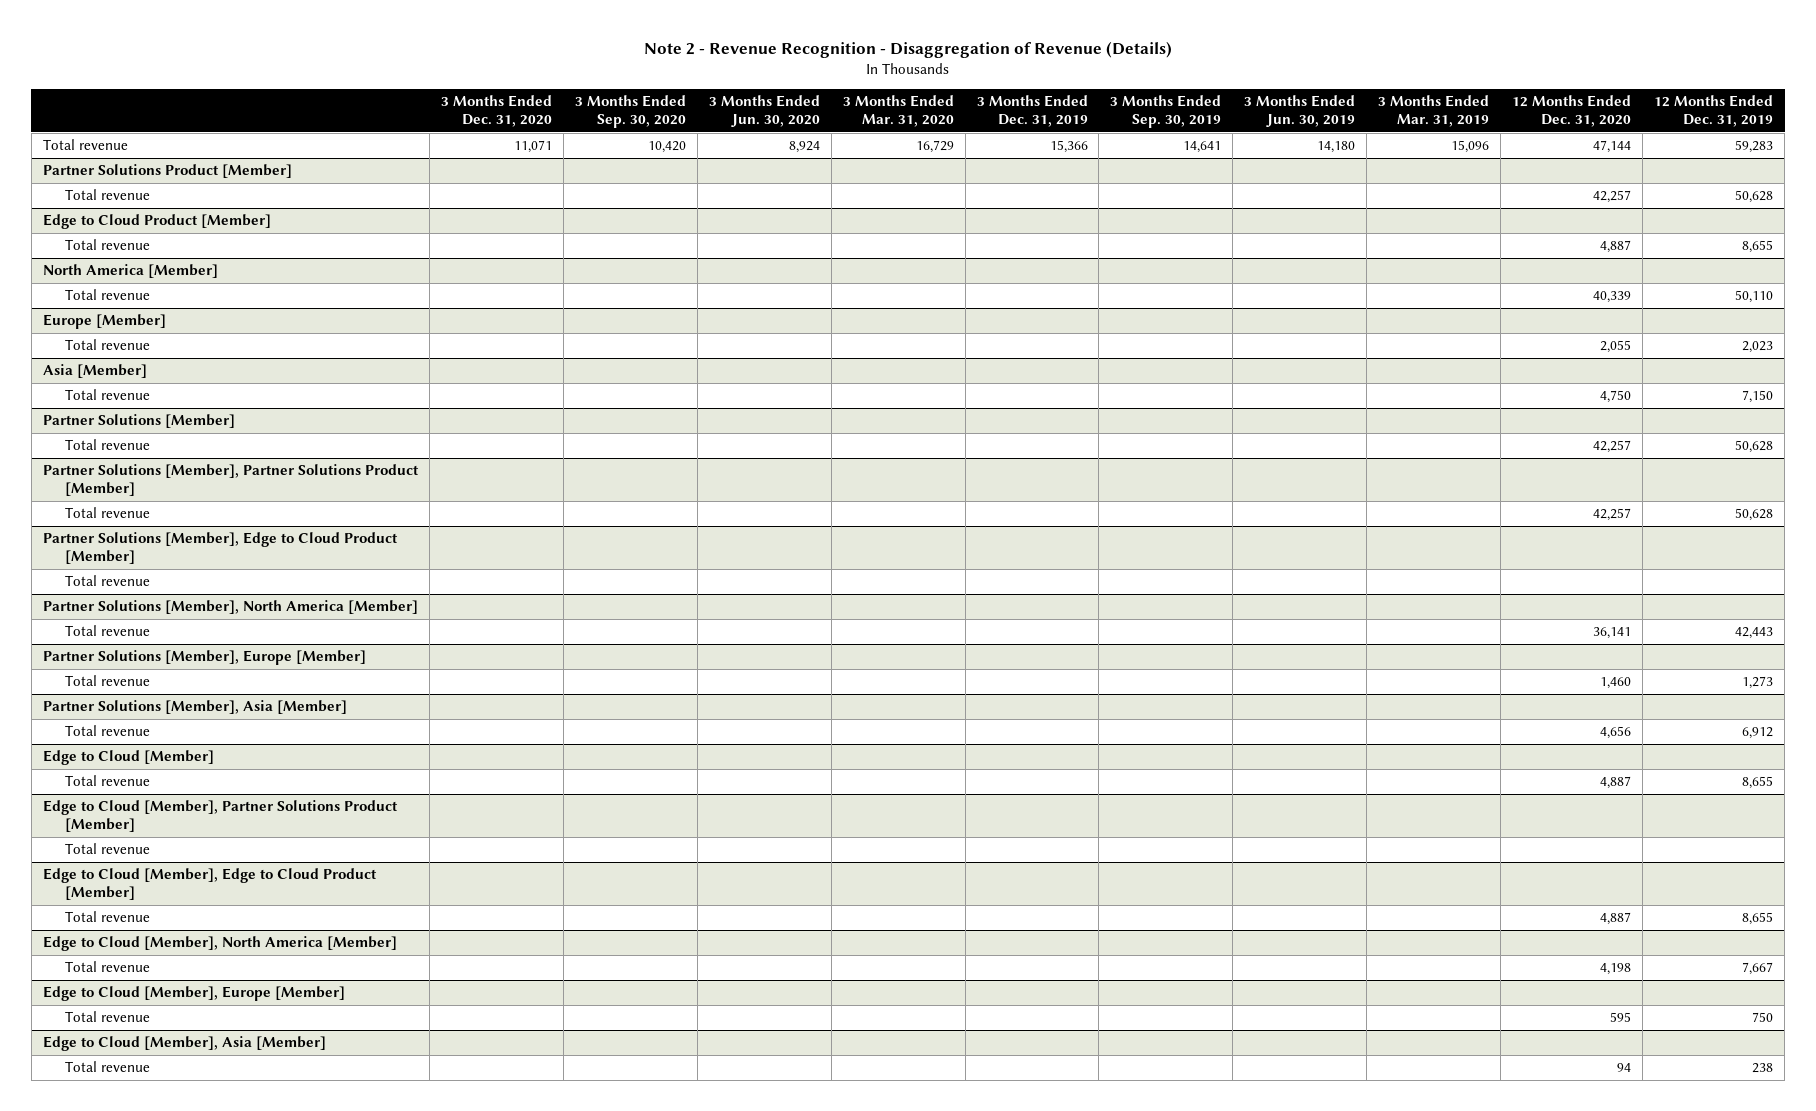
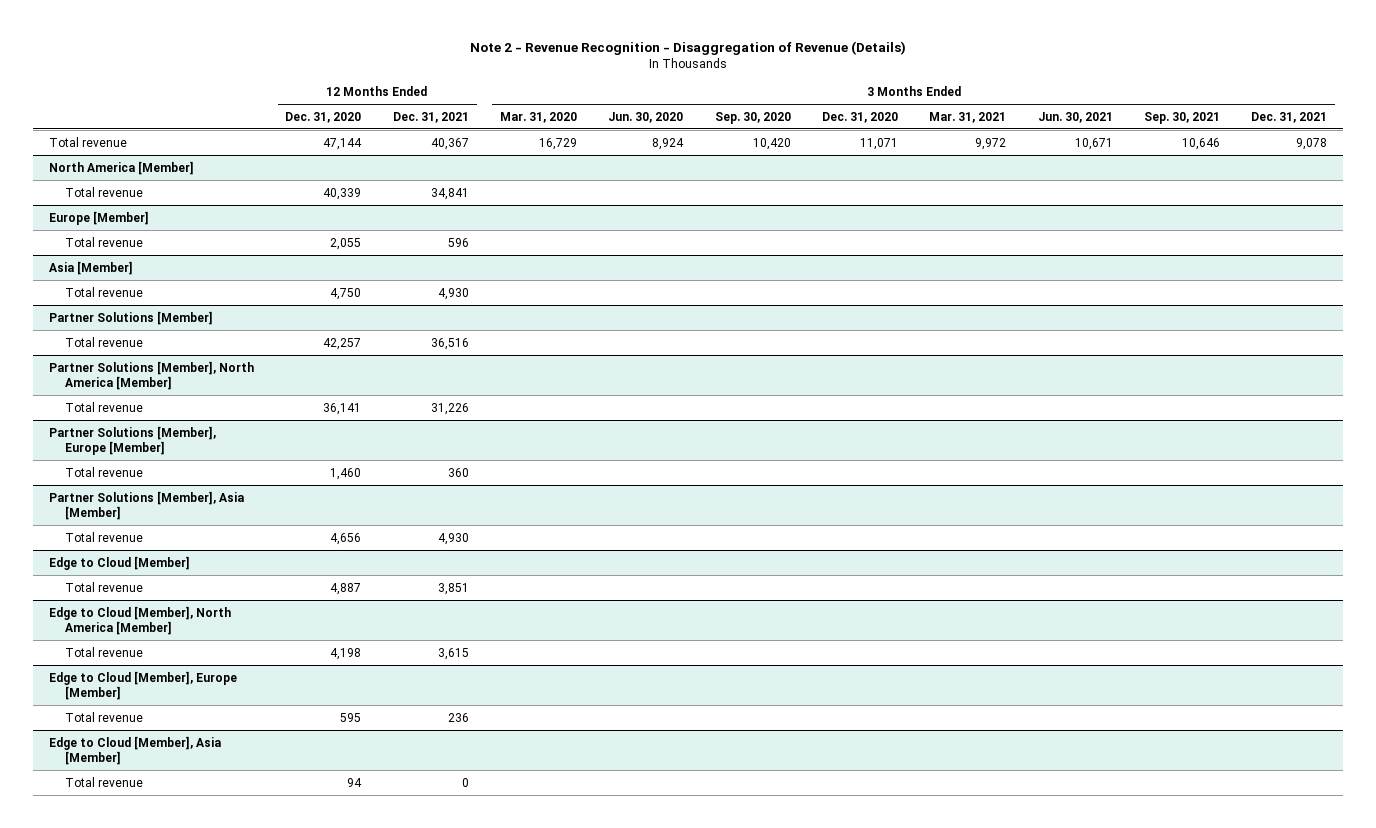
- | 3 Months Ended Dec. 31, 2020 | 3 Months Ended Sep. 30, 2020 | 3 Months Ended Jun. 30, 2020 | 3 Months Ended Mar. 31, 2020 | 3 Months Ended Dec. 31, 2019 | 3 Months Ended Sep. 30, 2019 | 3 Months Ended Jun. 30, 2019 | 3 Months Ended Mar. 31, 2019 | 12 Months Ended Dec. 31, 2020 | 12 Months Ended Dec. 31, 2019
+ | 12 Months Ended Dec. 31, 2020 | 12 Months Ended Dec. 31, 2021 | 3 Months Ended Mar. 31, 2020 | 3 Months Ended Jun. 30, 2020 | 3 Months Ended Sep. 30, 2020 | 3 Months Ended Dec. 31, 2020 | 3 Months Ended Mar. 31, 2021 | 3 Months Ended Jun. 30, 2021 | 3 Months Ended Sep. 30, 2021 | 3 Months Ended Dec. 31, 2021
- Partner Solutions Product [Member]
- Total revenue | | | | | | | | | 42,257 | 50,628
- Edge to Cloud Product [Member]
- Total revenue | | | | | | | | | 4,887 | 8,655
- Partner Solutions [Member], Partner Solutions Product [Member]
- Total revenue | | | | | | | | | 42,257 | 50,628
- Partner Solutions [Member], Edge to Cloud Product [Member]
- Total revenue
- Edge to Cloud [Member], Partner Solutions Product [Member]
- Total revenue
- Edge to Cloud [Member], Edge to Cloud Product [Member]
- Total revenue | | | | | | | | | 4,887 | 8,655

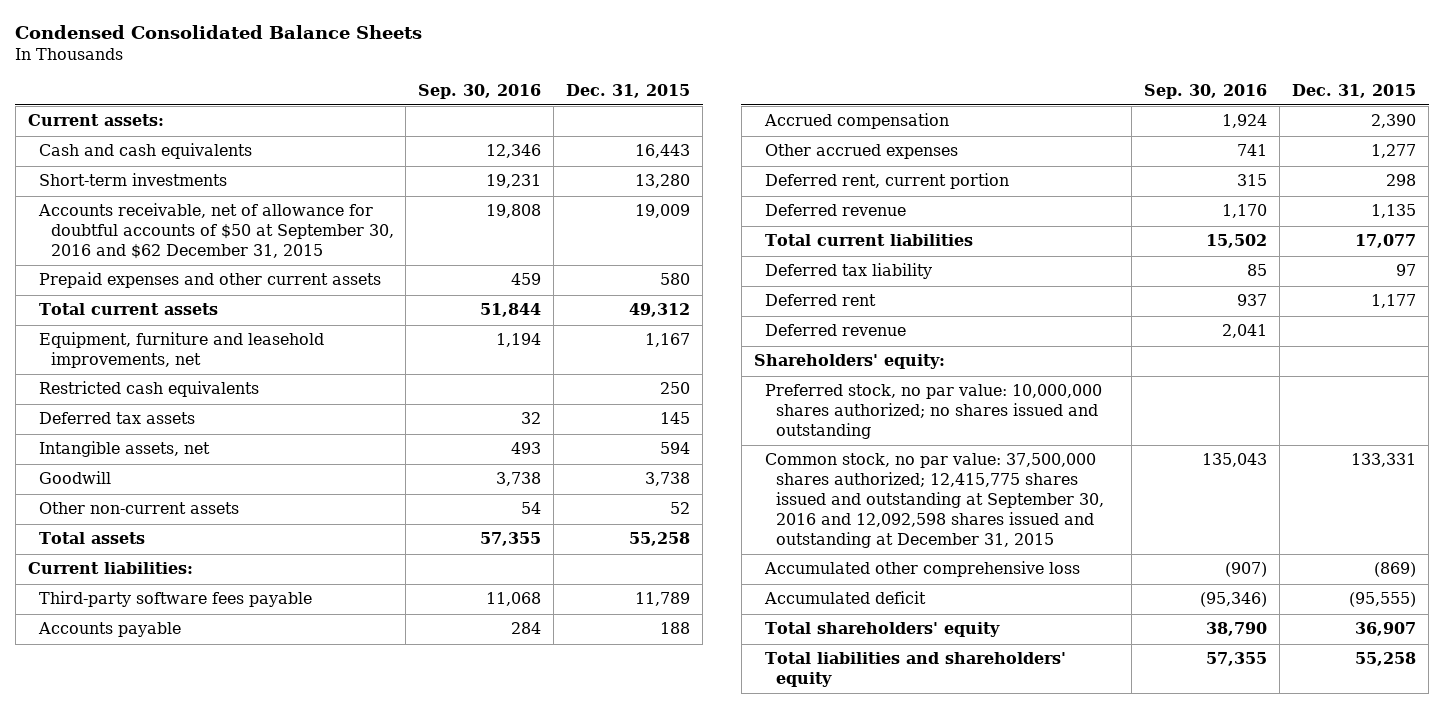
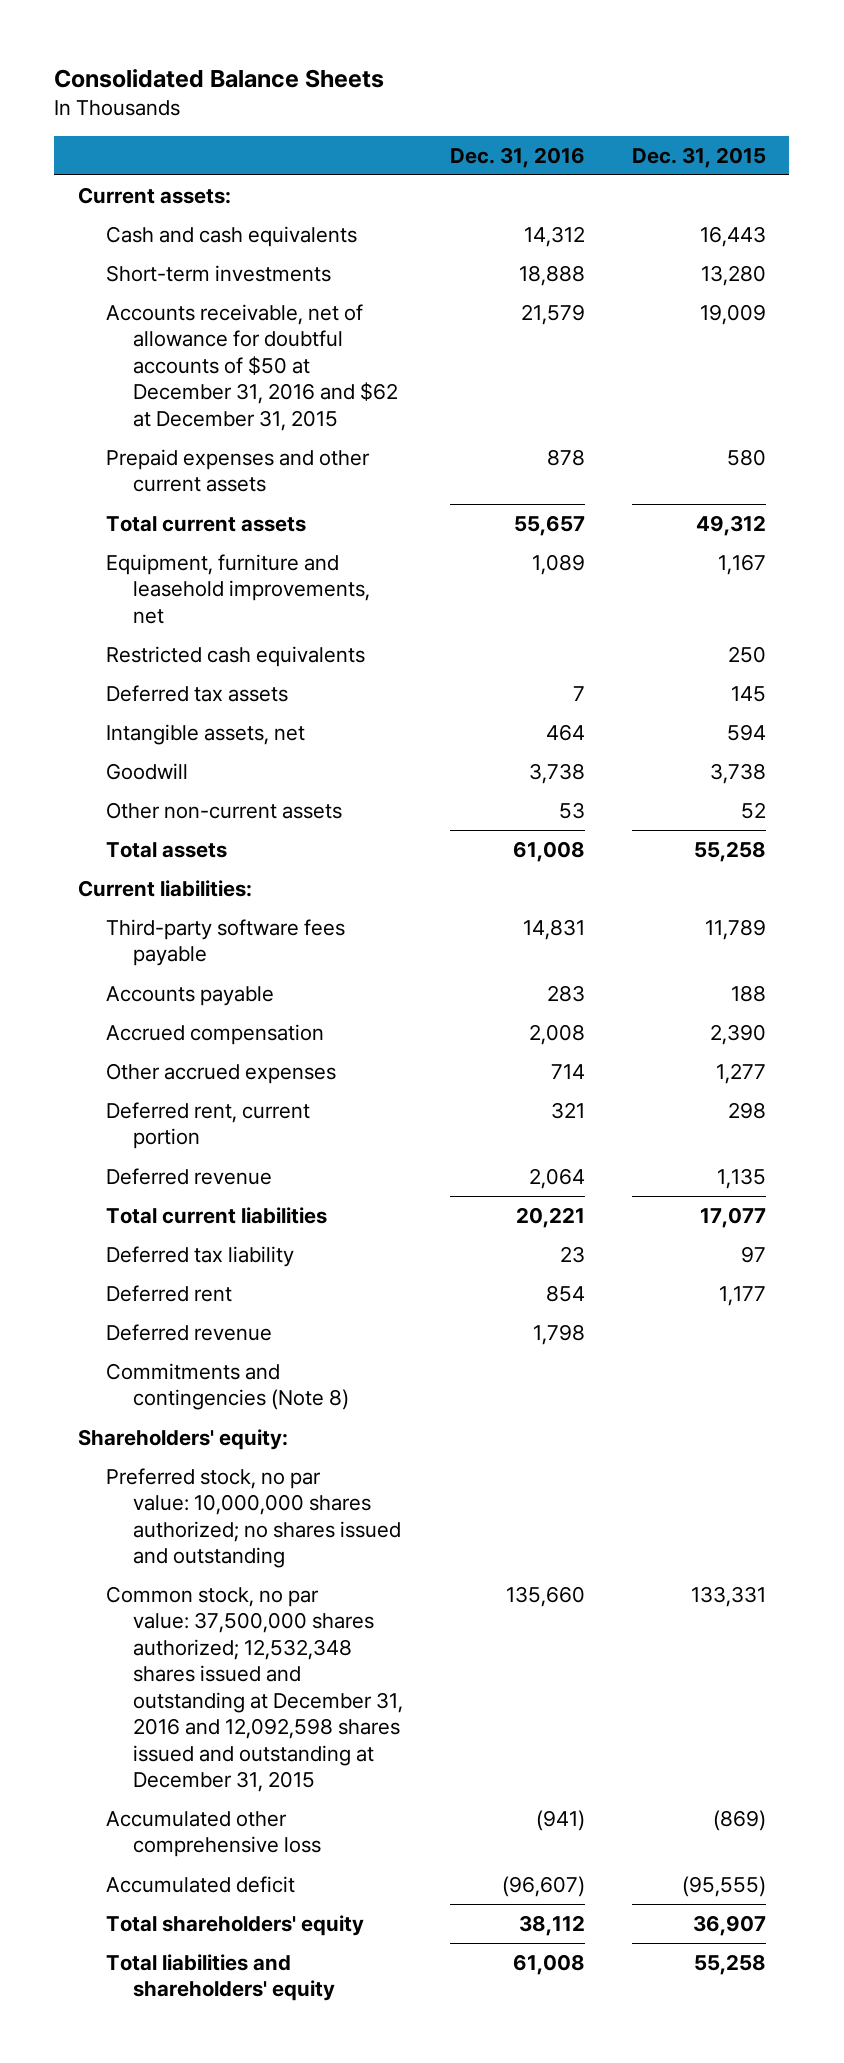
- Condensed Consolidated Balance Sheets
+ Consolidated Balance Sheets
- | Sep. 30, 2016 | Dec. 31, 2015
+ | Dec. 31, 2016 | Dec. 31, 2015
- Accounts receivable, net of allowance for doubtful accounts of $50 at September 30, 2016 and $62 December 31, 2015 | 19,808 | 19,009
+ Accounts receivable, net of allowance for doubtful accounts of $50 at December 31, 2016 and $62 at December 31, 2015 | 21,579 | 19,009
+ Commitments and contingencies (Note 8)
- Common stock, no par value: 37,500,000 shares authorized; 12,415,775 shares issued and outstanding at September 30, 2016 and 12,092,598 shares issued and outstanding at December 31, 2015 | 135,043 | 133,331
+ Common stock, no par value: 37,500,000 shares authorized; 12,532,348 shares issued and outstanding at December 31, 2016 and 12,092,598 shares issued and outstanding at December 31, 2015 | 135,660 | 133,331

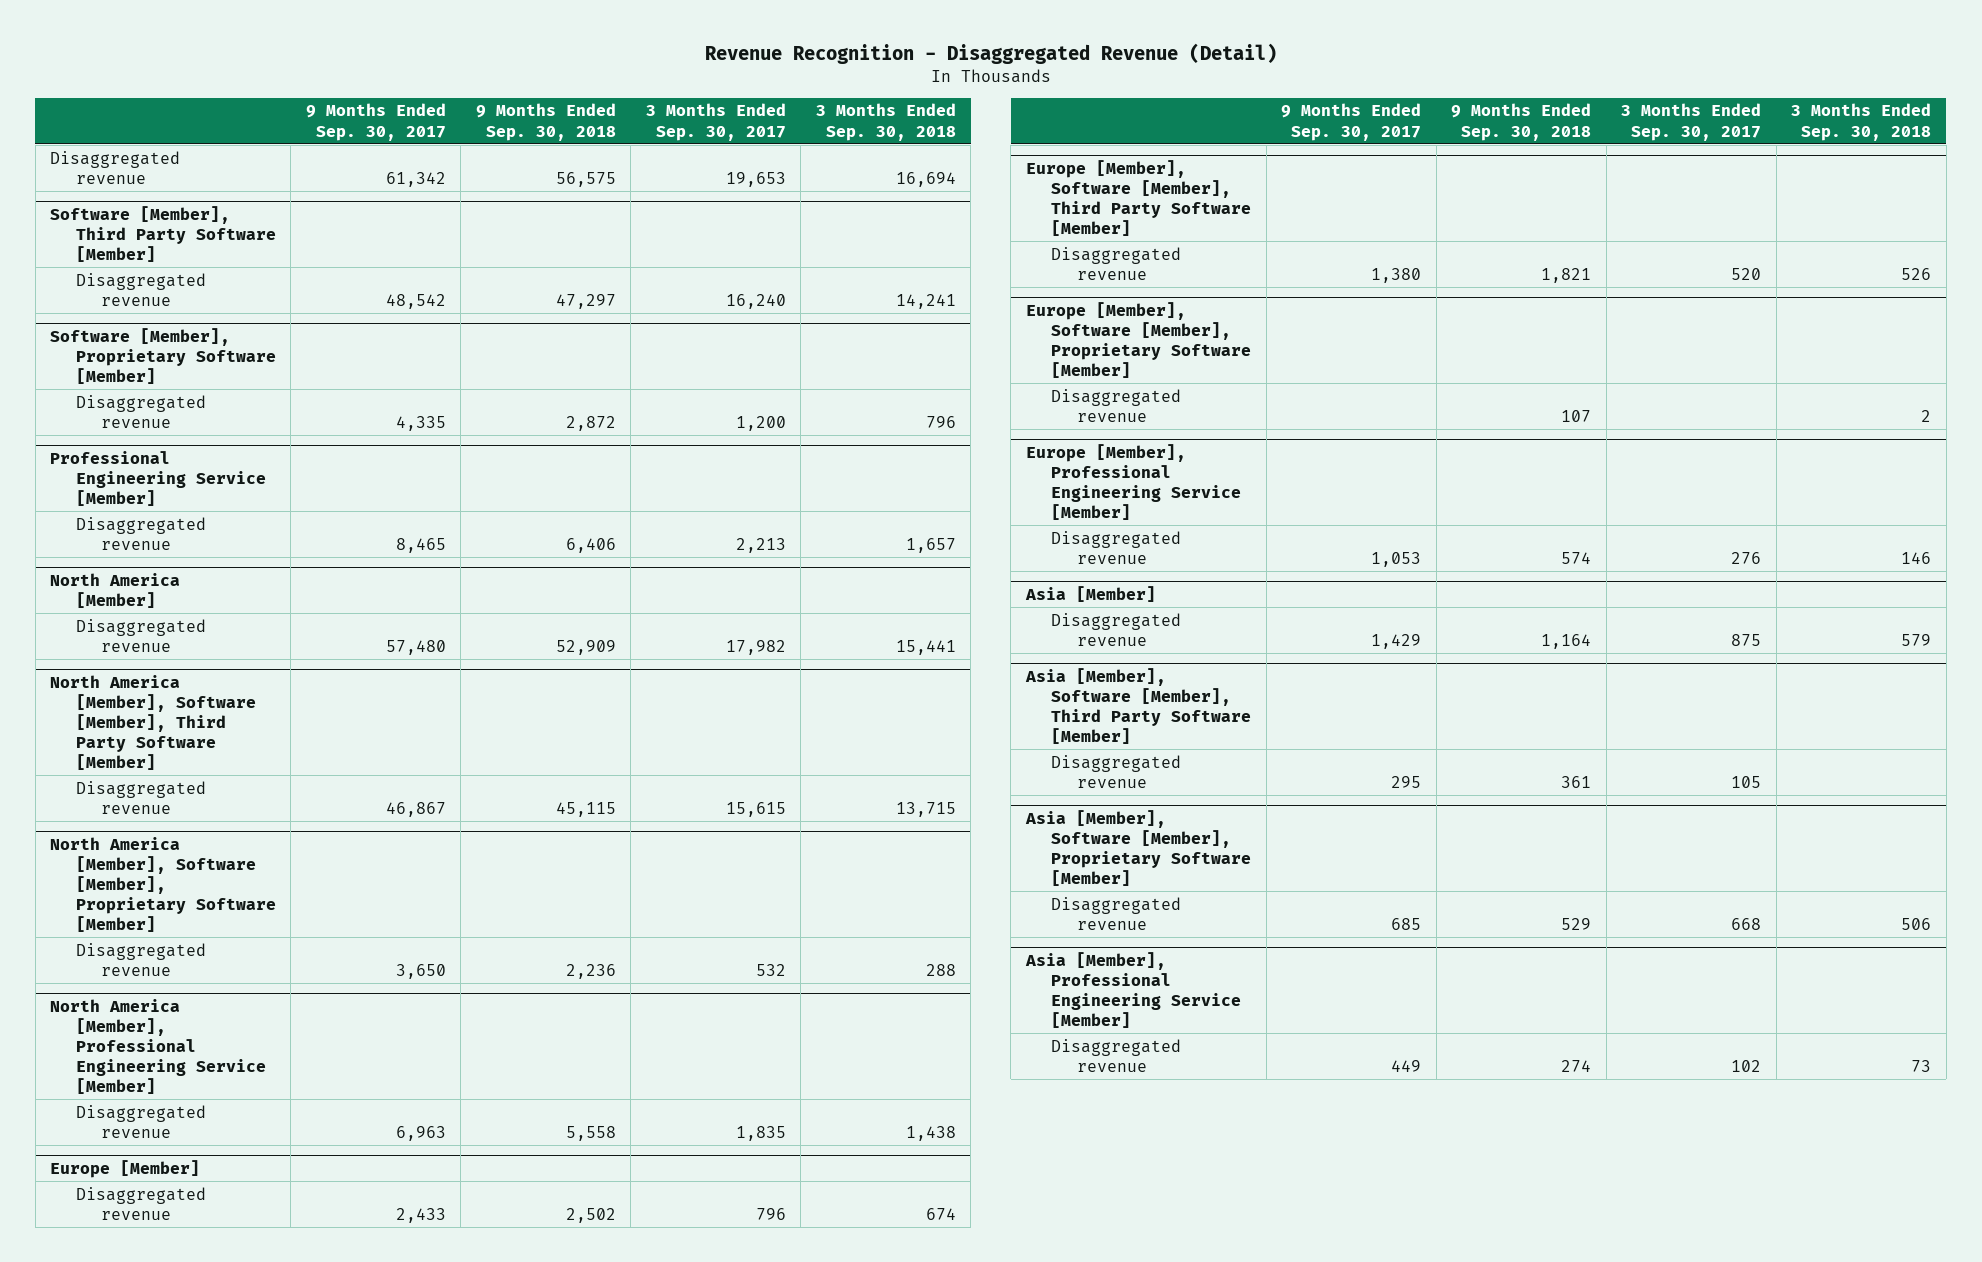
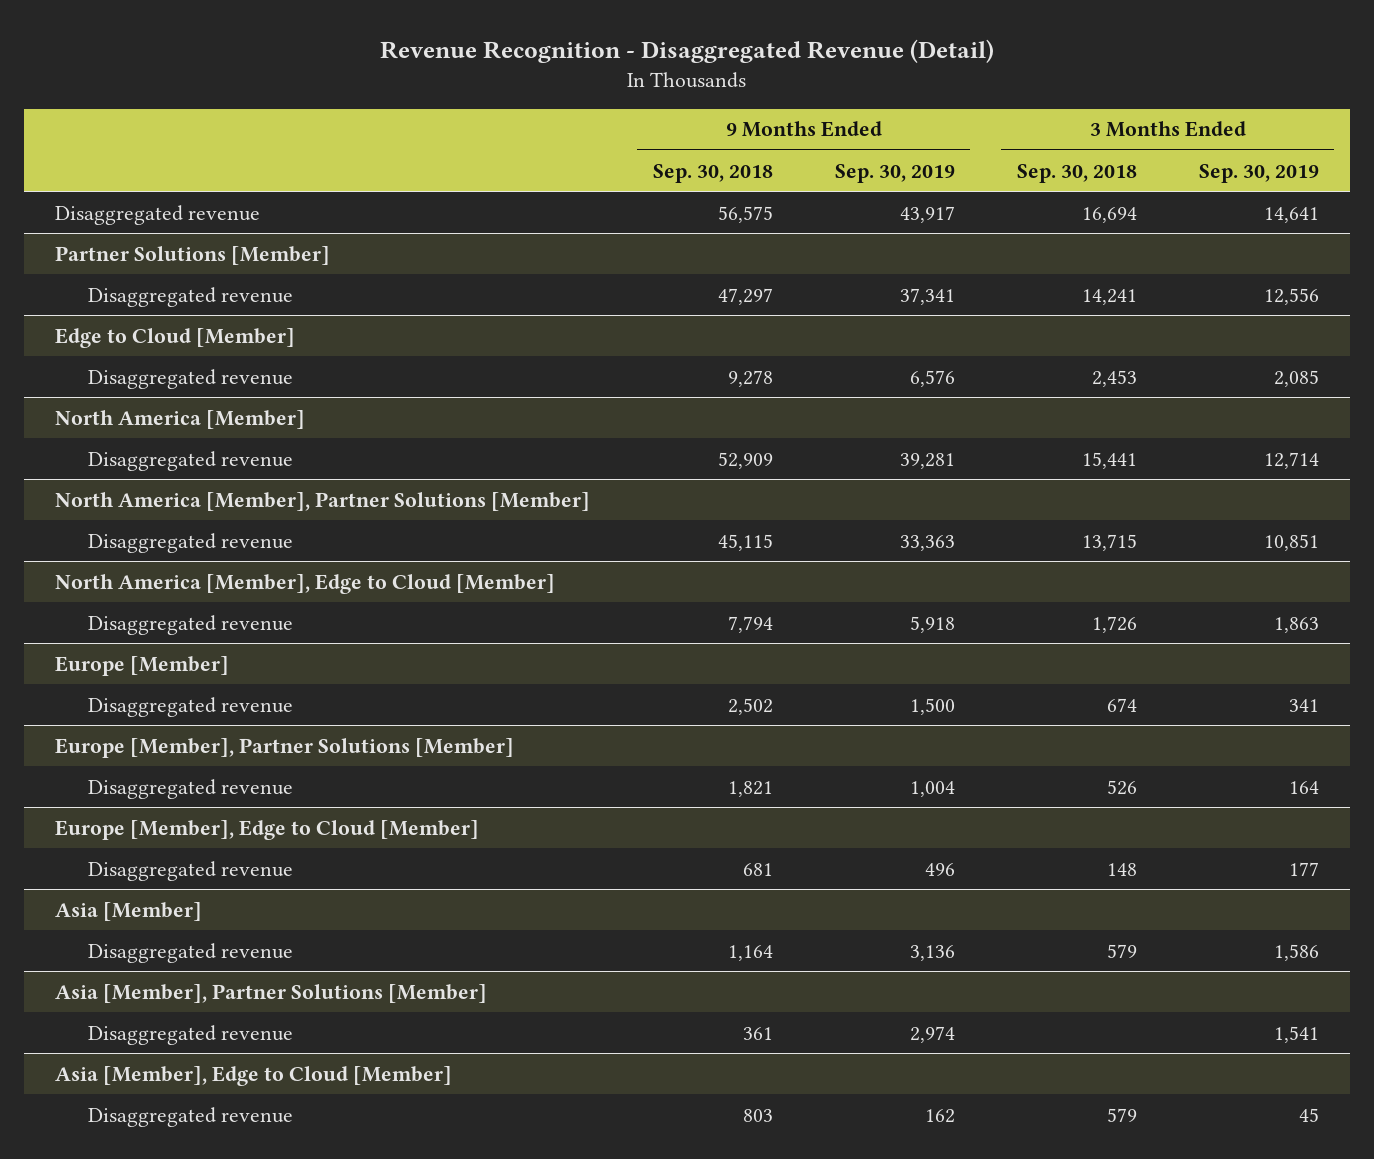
- | 9 Months Ended Sep. 30, 2017 | 9 Months Ended Sep. 30, 2018 | 3 Months Ended Sep. 30, 2017 | 3 Months Ended Sep. 30, 2018
+ | 9 Months Ended Sep. 30, 2018 | 9 Months Ended Sep. 30, 2019 | 3 Months Ended Sep. 30, 2018 | 3 Months Ended Sep. 30, 2019
- Software [Member], Third Party Software [Member]
+ Partner Solutions [Member]
- Software [Member], Proprietary Software [Member]
- Disaggregated revenue | 4,335 | 2,872 | 1,200 | 796
- Professional Engineering Service [Member]
- Disaggregated revenue | 8,465 | 6,406 | 2,213 | 1,657
+ Edge to Cloud [Member]
+ Disaggregated revenue | 9,278 | 6,576 | 2,453 | 2,085
- North America [Member], Software [Member], Third Party Software [Member]
+ North America [Member], Partner Solutions [Member]
- North America [Member], Software [Member], Proprietary Software [Member]
- Disaggregated revenue | 3,650 | 2,236 | 532 | 288
- North America [Member], Professional Engineering Service [Member]
- Disaggregated revenue | 6,963 | 5,558 | 1,835 | 1,438
+ North America [Member], Edge to Cloud [Member]
+ Disaggregated revenue | 7,794 | 5,918 | 1,726 | 1,863
- Europe [Member], Software [Member], Third Party Software [Member]
+ Europe [Member], Partner Solutions [Member]
- Europe [Member], Software [Member], Proprietary Software [Member]
- Disaggregated revenue | | 107 | | 2
- Europe [Member], Professional Engineering Service [Member]
- Disaggregated revenue | 1,053 | 574 | 276 | 146
+ Europe [Member], Edge to Cloud [Member]
+ Disaggregated revenue | 681 | 496 | 148 | 177
- Asia [Member], Software [Member], Third Party Software [Member]
+ Asia [Member], Partner Solutions [Member]
- Asia [Member], Software [Member], Proprietary Software [Member]
- Disaggregated revenue | 685 | 529 | 668 | 506
- Asia [Member], Professional Engineering Service [Member]
- Disaggregated revenue | 449 | 274 | 102 | 73
+ Asia [Member], Edge to Cloud [Member]
+ Disaggregated revenue | 803 | 162 | 579 | 45

